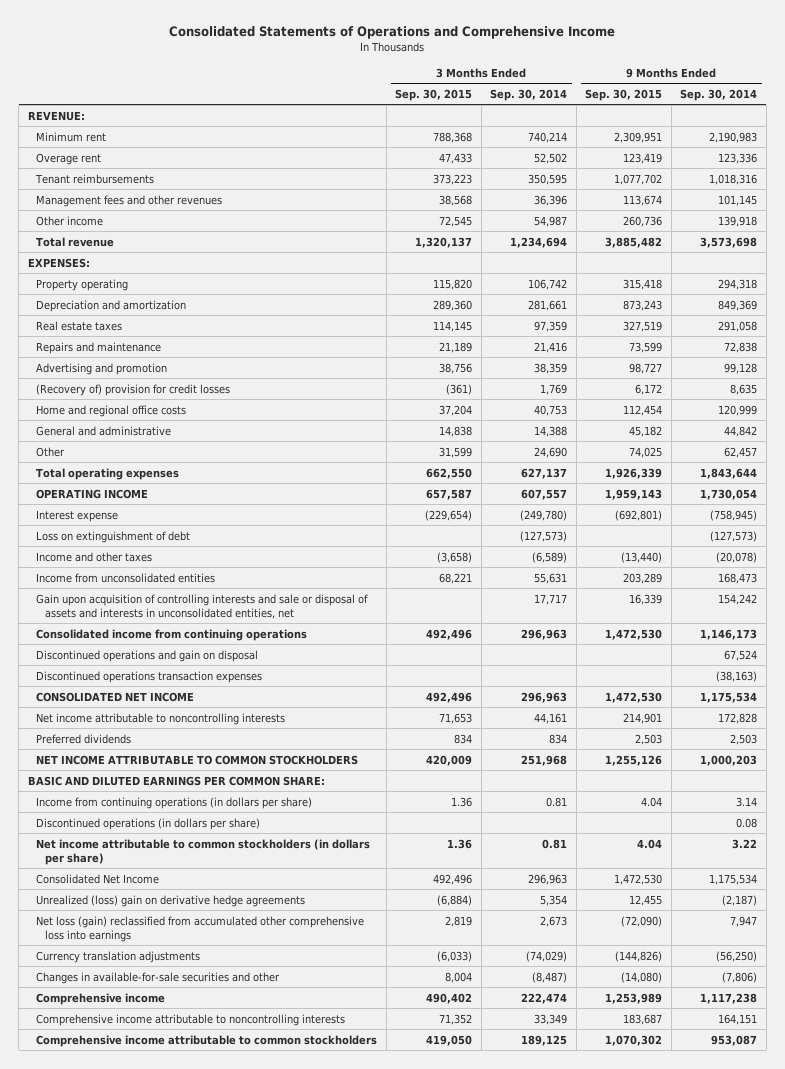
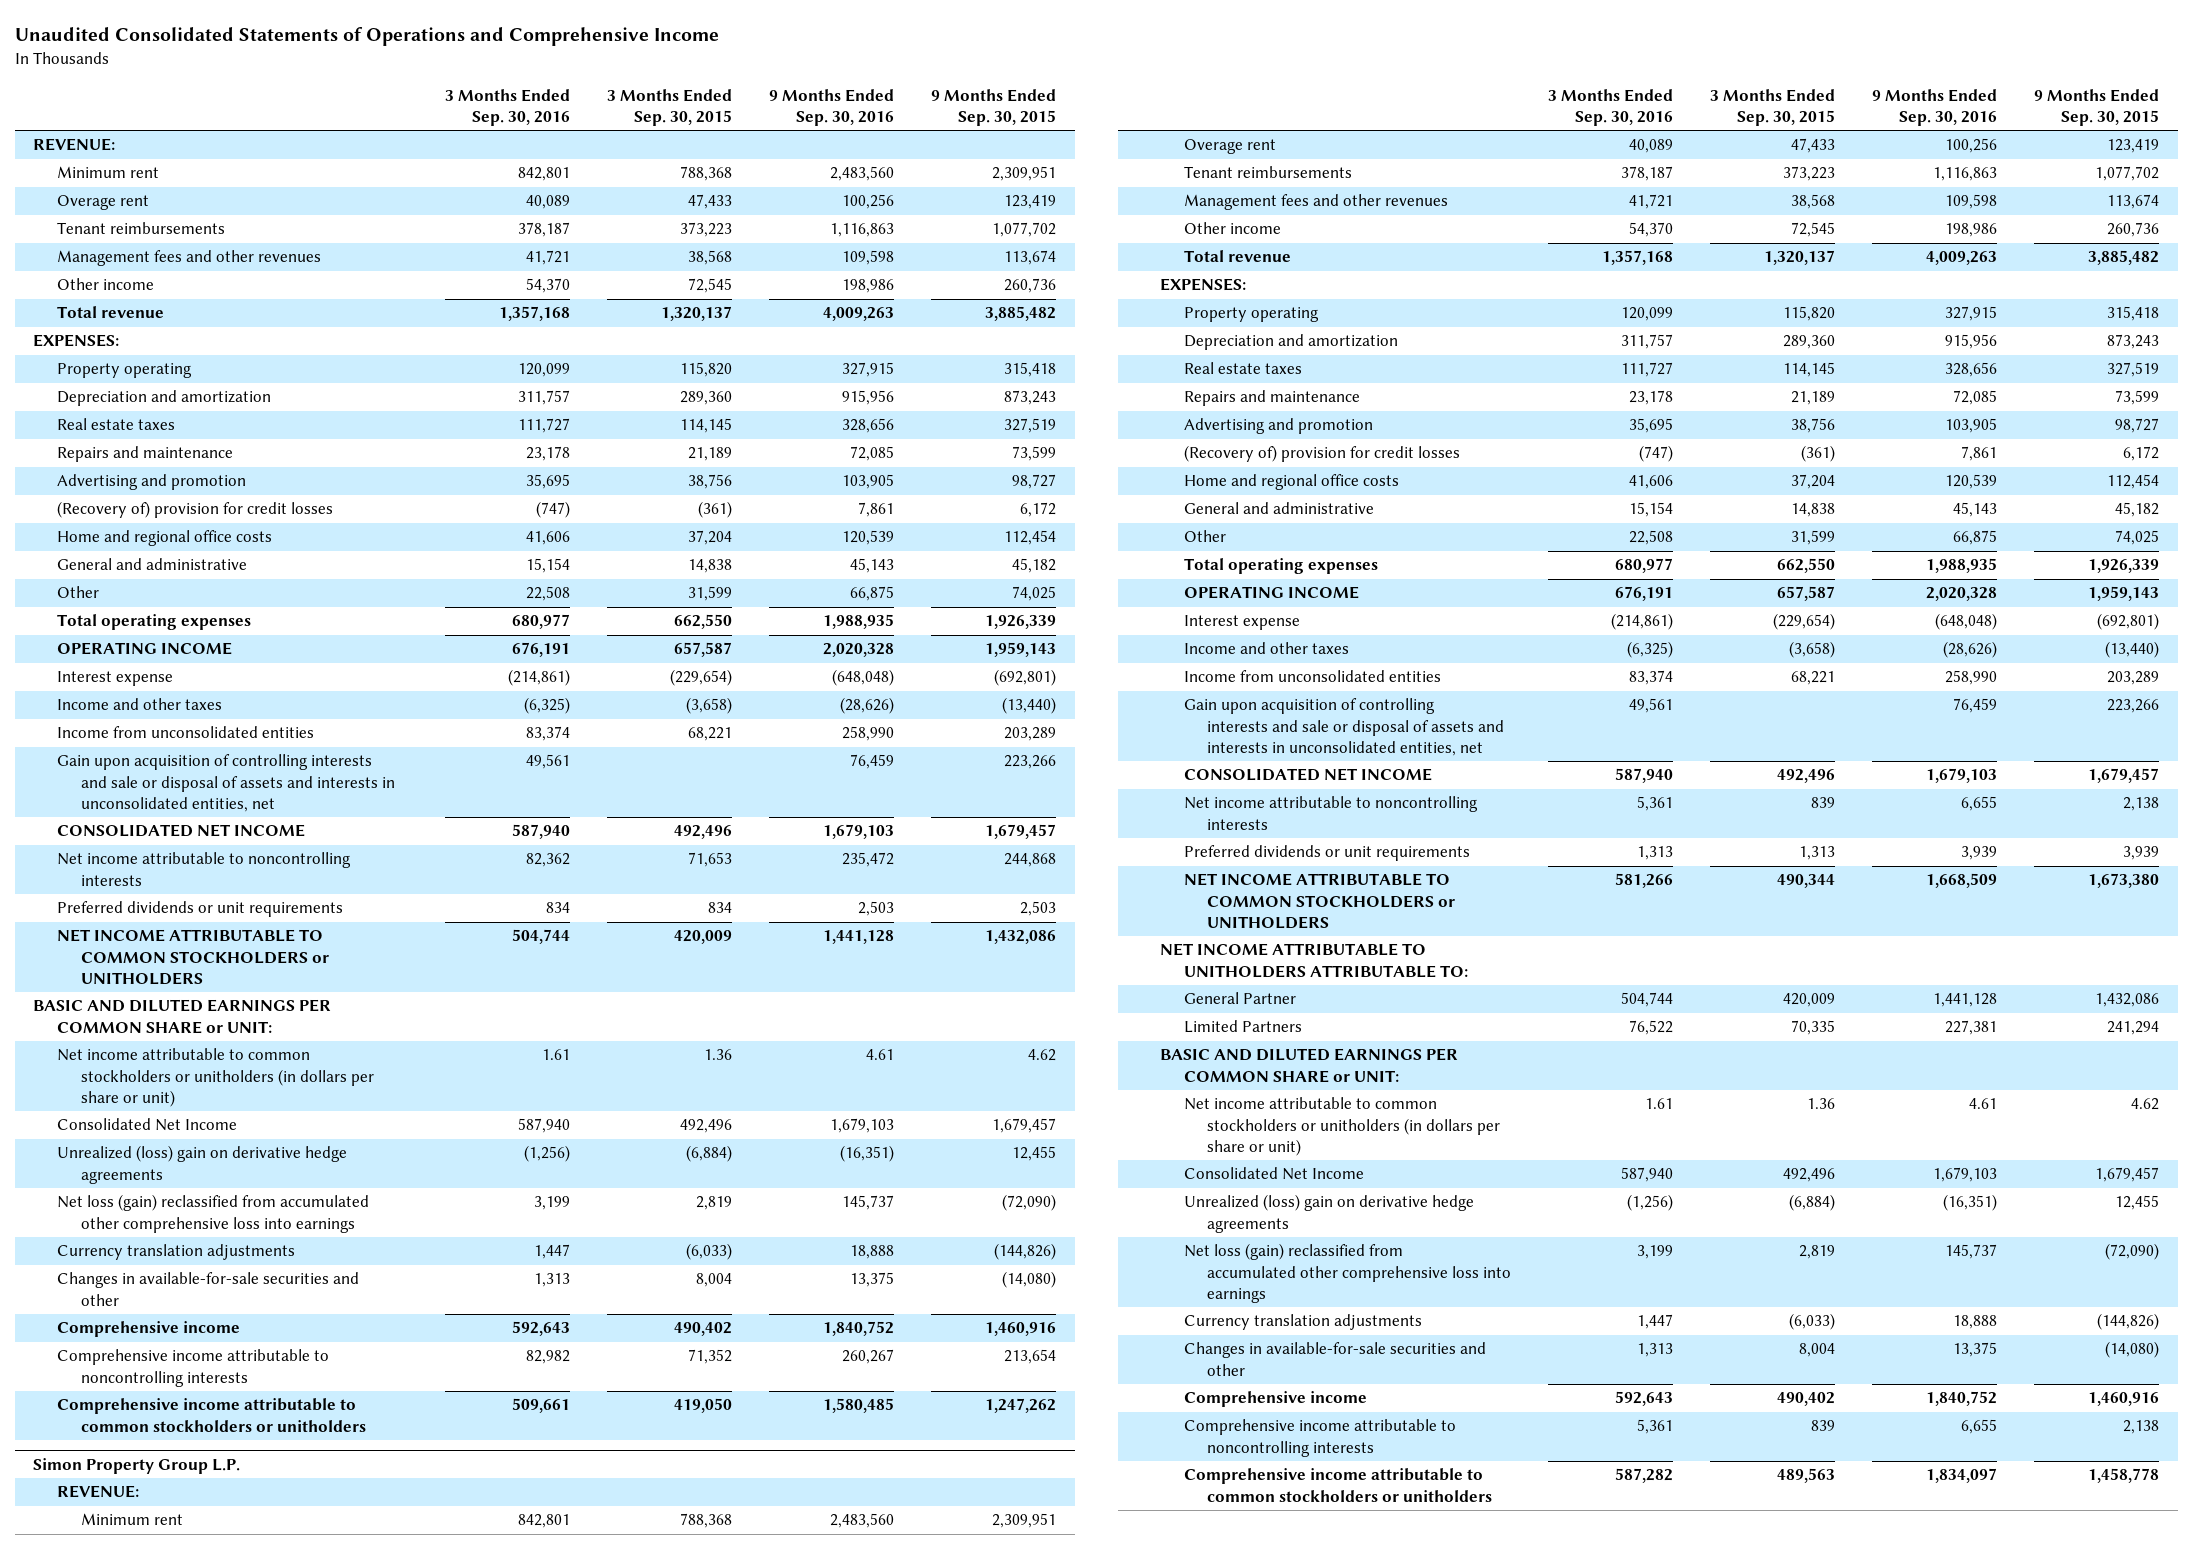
- Consolidated Statements of Operations and Comprehensive Income
+ Unaudited Consolidated Statements of Operations and Comprehensive Income
- | 3 Months Ended Sep. 30, 2015 | 3 Months Ended Sep. 30, 2014 | 9 Months Ended Sep. 30, 2015 | 9 Months Ended Sep. 30, 2014
+ | 3 Months Ended Sep. 30, 2016 | 3 Months Ended Sep. 30, 2015 | 9 Months Ended Sep. 30, 2016 | 9 Months Ended Sep. 30, 2015
- Loss on extinguishment of debt | | (127,573) | | (127,573)
- Gain upon acquisition of controlling interests and sale or disposal of assets and interests in unconsolidated entities, net | | 17,717 | 16,339 | 154,242
- Consolidated income from continuing operations | 492,496 | 296,963 | 1,472,530 | 1,146,173
- Discontinued operations and gain on disposal | | | | 67,524
- Discontinued operations transaction expenses | | | | (38,163)
- CONSOLIDATED NET INCOME | 492,496 | 296,963 | 1,472,530 | 1,175,534
- Net income attributable to noncontrolling interests | 71,653 | 44,161 | 214,901 | 172,828
- Preferred dividends | 834 | 834 | 2,503 | 2,503
- NET INCOME ATTRIBUTABLE TO COMMON STOCKHOLDERS | 420,009 | 251,968 | 1,255,126 | 1,000,203
- BASIC AND DILUTED EARNINGS PER COMMON SHARE:
- Income from continuing operations (in dollars per share) | 1.36 | 0.81 | 4.04 | 3.14
- Discontinued operations (in dollars per share) | | | | 0.08
- Net income attributable to common stockholders (in dollars per share) | 1.36 | 0.81 | 4.04 | 3.22
- Consolidated Net Income | 492,496 | 296,963 | 1,472,530 | 1,175,534
+ Gain upon acquisition of controlling interests and sale or disposal of assets and interests in unconsolidated entities, net | 49,561 | | 76,459 | 223,266
+ CONSOLIDATED NET INCOME | 587,940 | 492,496 | 1,679,103 | 1,679,457
+ Net income attributable to noncontrolling interests | 82,362 | 71,653 | 235,472 | 244,868
+ Preferred dividends or unit requirements | 834 | 834 | 2,503 | 2,503
+ NET INCOME ATTRIBUTABLE TO COMMON STOCKHOLDERS or UNITHOLDERS | 504,744 | 420,009 | 1,441,128 | 1,432,086
+ BASIC AND DILUTED EARNINGS PER COMMON SHARE or UNIT:
+ Net income attributable to common stockholders or unitholders (in dollars per share or unit) | 1.61 | 1.36 | 4.61 | 4.62
+ Consolidated Net Income | 587,940 | 492,496 | 1,679,103 | 1,679,457
- Comprehensive income | 490,402 | 222,474 | 1,253,989 | 1,117,238
- Comprehensive income attributable to noncontrolling interests | 71,352 | 33,349 | 183,687 | 164,151
- Comprehensive income attributable to common stockholders | 419,050 | 189,125 | 1,070,302 | 953,087
+ Comprehensive income | 592,643 | 490,402 | 1,840,752 | 1,460,916
+ Comprehensive income attributable to noncontrolling interests | 82,982 | 71,352 | 260,267 | 213,654
+ Comprehensive income attributable to common stockholders or unitholders | 509,661 | 419,050 | 1,580,485 | 1,247,262
+ Simon Property Group L.P.
+ REVENUE:
+ Minimum rent | 842,801 | 788,368 | 2,483,560 | 2,309,951
+ Overage rent | 40,089 | 47,433 | 100,256 | 123,419
+ Tenant reimbursements | 378,187 | 373,223 | 1,116,863 | 1,077,702
+ Management fees and other revenues | 41,721 | 38,568 | 109,598 | 113,674
+ Other income | 54,370 | 72,545 | 198,986 | 260,736
+ Total revenue | 1,357,168 | 1,320,137 | 4,009,263 | 3,885,482
+ EXPENSES:
+ Property operating | 120,099 | 115,820 | 327,915 | 315,418
+ Depreciation and amortization | 311,757 | 289,360 | 915,956 | 873,243
+ Real estate taxes | 111,727 | 114,145 | 328,656 | 327,519
+ Repairs and maintenance | 23,178 | 21,189 | 72,085 | 73,599
+ Advertising and promotion | 35,695 | 38,756 | 103,905 | 98,727
+ (Recovery of) provision for credit losses | (747) | (361) | 7,861 | 6,172
+ Home and regional office costs | 41,606 | 37,204 | 120,539 | 112,454
+ General and administrative | 15,154 | 14,838 | 45,143 | 45,182
+ Other | 22,508 | 31,599 | 66,875 | 74,025
+ Total operating expenses | 680,977 | 662,550 | 1,988,935 | 1,926,339
+ OPERATING INCOME | 676,191 | 657,587 | 2,020,328 | 1,959,143
+ Interest expense | (214,861) | (229,654) | (648,048) | (692,801)
+ Income and other taxes | (6,325) | (3,658) | (28,626) | (13,440)
+ Income from unconsolidated entities | 83,374 | 68,221 | 258,990 | 203,289
+ Gain upon acquisition of controlling interests and sale or disposal of assets and interests in unconsolidated entities, net | 49,561 | | 76,459 | 223,266
+ CONSOLIDATED NET INCOME | 587,940 | 492,496 | 1,679,103 | 1,679,457
+ Net income attributable to noncontrolling interests | 5,361 | 839 | 6,655 | 2,138
+ Preferred dividends or unit requirements | 1,313 | 1,313 | 3,939 | 3,939
+ NET INCOME ATTRIBUTABLE TO COMMON STOCKHOLDERS or UNITHOLDERS | 581,266 | 490,344 | 1,668,509 | 1,673,380
+ NET INCOME ATTRIBUTABLE TO UNITHOLDERS ATTRIBUTABLE TO:
+ General Partner | 504,744 | 420,009 | 1,441,128 | 1,432,086
+ Limited Partners | 76,522 | 70,335 | 227,381 | 241,294
+ BASIC AND DILUTED EARNINGS PER COMMON SHARE or UNIT:
+ Net income attributable to common stockholders or unitholders (in dollars per share or unit) | 1.61 | 1.36 | 4.61 | 4.62
+ Consolidated Net Income | 587,940 | 492,496 | 1,679,103 | 1,679,457
+ Unrealized (loss) gain on derivative hedge agreements | (1,256) | (6,884) | (16,351) | 12,455
+ Net loss (gain) reclassified from accumulated other comprehensive loss into earnings | 3,199 | 2,819 | 145,737 | (72,090)
+ Currency translation adjustments | 1,447 | (6,033) | 18,888 | (144,826)
+ Changes in available-for-sale securities and other | 1,313 | 8,004 | 13,375 | (14,080)
+ Comprehensive income | 592,643 | 490,402 | 1,840,752 | 1,460,916
+ Comprehensive income attributable to noncontrolling interests | 5,361 | 839 | 6,655 | 2,138
+ Comprehensive income attributable to common stockholders or unitholders | 587,282 | 489,563 | 1,834,097 | 1,458,778

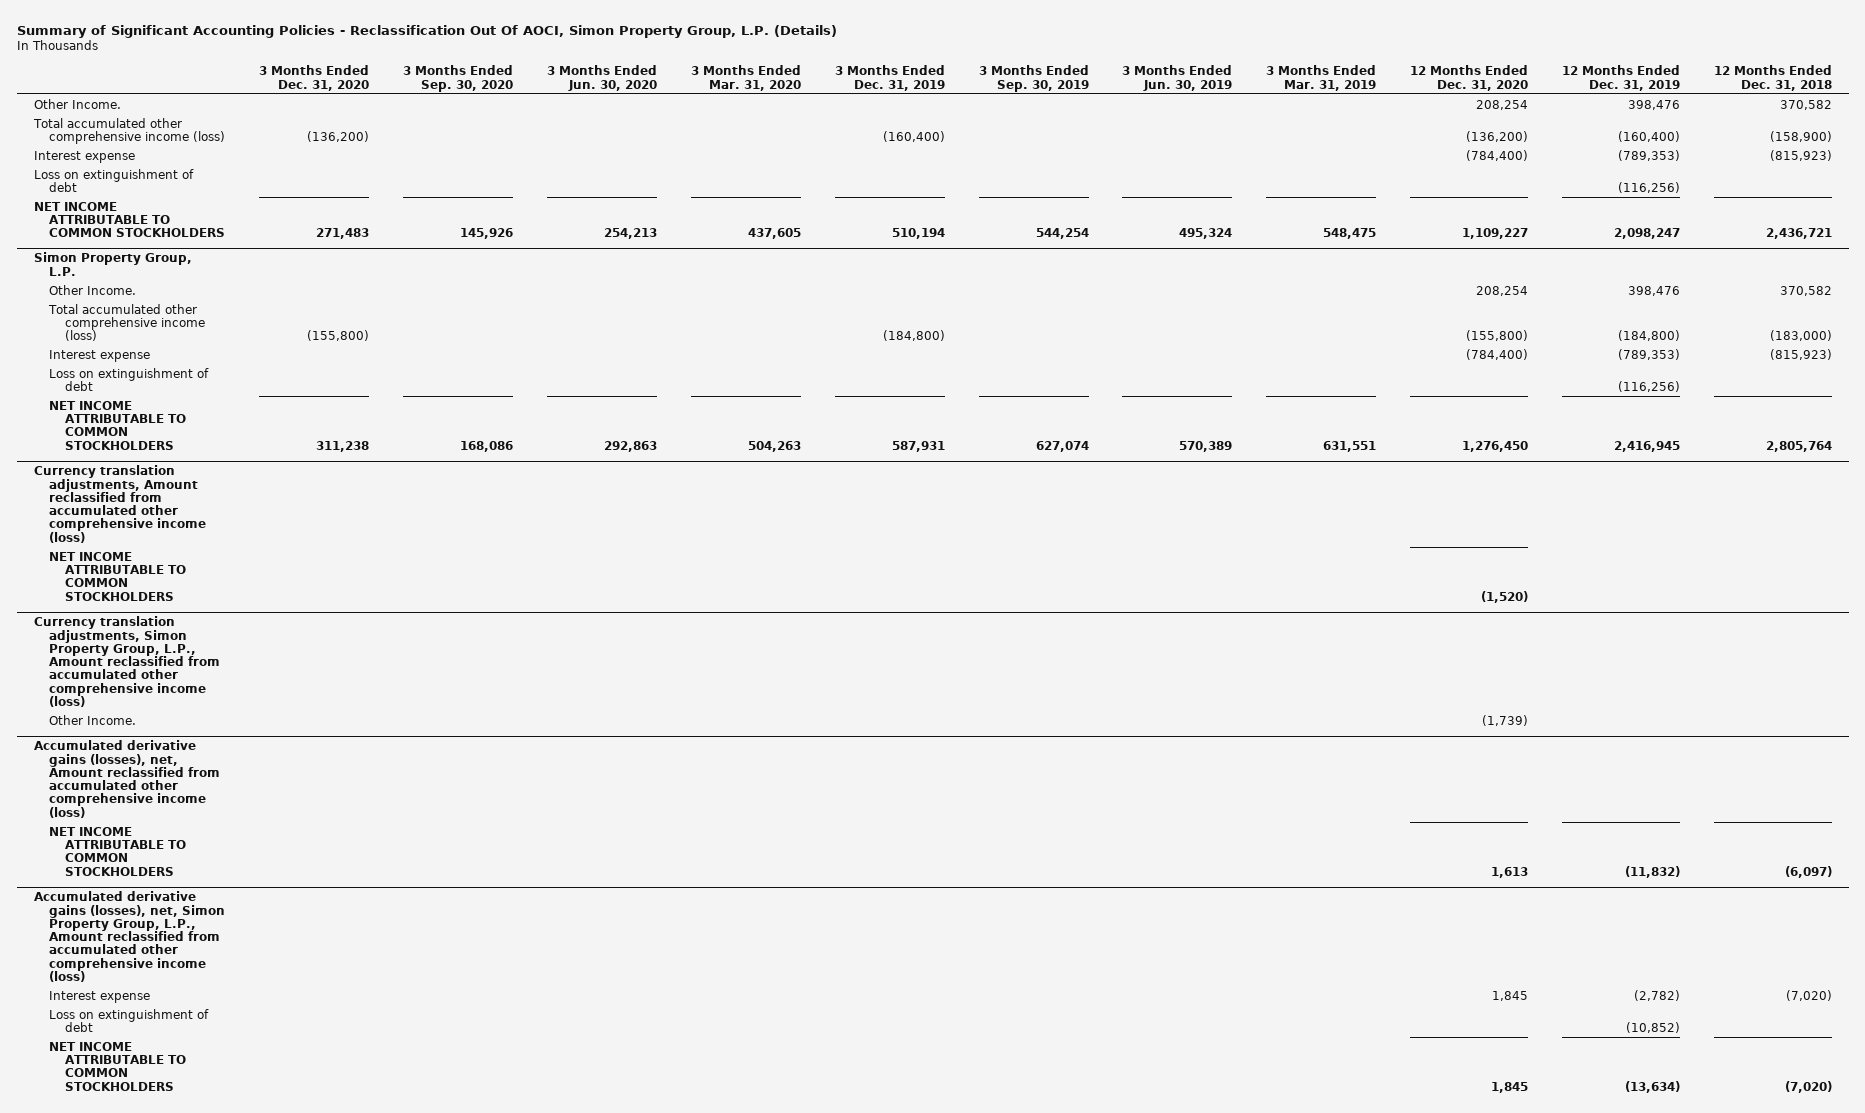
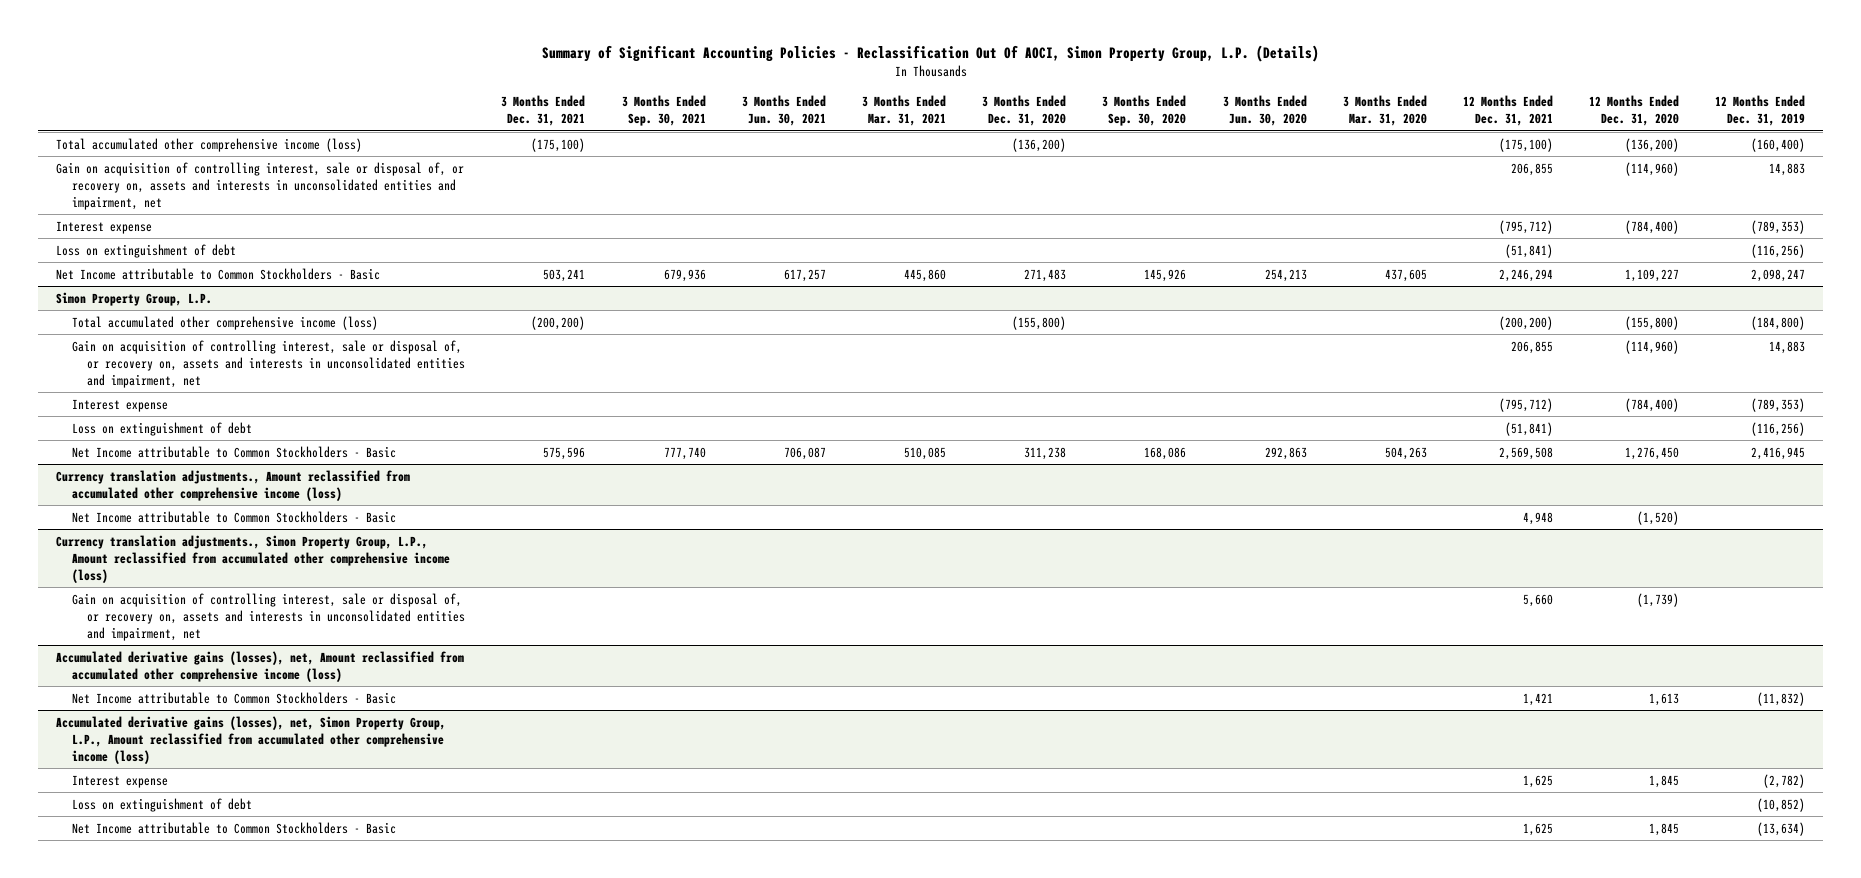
- | 3 Months Ended Dec. 31, 2020 | 3 Months Ended Sep. 30, 2020 | 3 Months Ended Jun. 30, 2020 | 3 Months Ended Mar. 31, 2020 | 3 Months Ended Dec. 31, 2019 | 3 Months Ended Sep. 30, 2019 | 3 Months Ended Jun. 30, 2019 | 3 Months Ended Mar. 31, 2019 | 12 Months Ended Dec. 31, 2020 | 12 Months Ended Dec. 31, 2019 | 12 Months Ended Dec. 31, 2018
+ | 3 Months Ended Dec. 31, 2021 | 3 Months Ended Sep. 30, 2021 | 3 Months Ended Jun. 30, 2021 | 3 Months Ended Mar. 31, 2021 | 3 Months Ended Dec. 31, 2020 | 3 Months Ended Sep. 30, 2020 | 3 Months Ended Jun. 30, 2020 | 3 Months Ended Mar. 31, 2020 | 12 Months Ended Dec. 31, 2021 | 12 Months Ended Dec. 31, 2020 | 12 Months Ended Dec. 31, 2019
- Other Income. | | | | | | | | | 208,254 | 398,476 | 370,582
+ Gain on acquisition of controlling interest, sale or disposal of, or recovery on, assets and interests in unconsolidated entities and impairment, net | | | | | | | | | 206,855 | (114,960) | 14,883
- NET INCOME ATTRIBUTABLE TO COMMON STOCKHOLDERS | 271,483 | 145,926 | 254,213 | 437,605 | 510,194 | 544,254 | 495,324 | 548,475 | 1,109,227 | 2,098,247 | 2,436,721
+ Net Income attributable to Common Stockholders - Basic | 503,241 | 679,936 | 617,257 | 445,860 | 271,483 | 145,926 | 254,213 | 437,605 | 2,246,294 | 1,109,227 | 2,098,247
@ Simon Property Group, L.P.
- Other Income. | | | | | | | | | 208,254 | 398,476 | 370,582
+ Gain on acquisition of controlling interest, sale or disposal of, or recovery on, assets and interests in unconsolidated entities and impairment, net | | | | | | | | | 206,855 | (114,960) | 14,883
- NET INCOME ATTRIBUTABLE TO COMMON STOCKHOLDERS | 311,238 | 168,086 | 292,863 | 504,263 | 587,931 | 627,074 | 570,389 | 631,551 | 1,276,450 | 2,416,945 | 2,805,764
- Currency translation adjustments, Amount reclassified from accumulated other comprehensive income (loss)
- NET INCOME ATTRIBUTABLE TO COMMON STOCKHOLDERS | | | | | | | | | (1,520) | |
- Currency translation adjustments, Simon Property Group, L.P., Amount reclassified from accumulated other comprehensive income (loss)
- Other Income. | | | | | | | | | (1,739) | |
@ Simon Property Group, L.P.
+ Net Income attributable to Common Stockholders - Basic | 575,596 | 777,740 | 706,087 | 510,085 | 311,238 | 168,086 | 292,863 | 504,263 | 2,569,508 | 1,276,450 | 2,416,945
+ Currency translation adjustments., Amount reclassified from accumulated other comprehensive income (loss)
+ Net Income attributable to Common Stockholders - Basic | | | | | | | | | 4,948 | (1,520) |
+ Currency translation adjustments., Simon Property Group, L.P., Amount reclassified from accumulated other comprehensive income (loss)
+ Gain on acquisition of controlling interest, sale or disposal of, or recovery on, assets and interests in unconsolidated entities and impairment, net | | | | | | | | | 5,660 | (1,739) |
@ Accumulated derivative gains (losses), net, Amount reclassified from accumulated other comprehensive income (loss)
- NET INCOME ATTRIBUTABLE TO COMMON STOCKHOLDERS | | | | | | | | | 1,613 | (11,832) | (6,097)
+ Net Income attributable to Common Stockholders - Basic | | | | | | | | | 1,421 | 1,613 | (11,832)
@ Accumulated derivative gains (losses), net, Simon Property Group, L.P., Amount reclassified from accumulated other comprehensive income (loss)
- NET INCOME ATTRIBUTABLE TO COMMON STOCKHOLDERS | | | | | | | | | 1,845 | (13,634) | (7,020)
+ Net Income attributable to Common Stockholders - Basic | | | | | | | | | 1,625 | 1,845 | (13,634)

